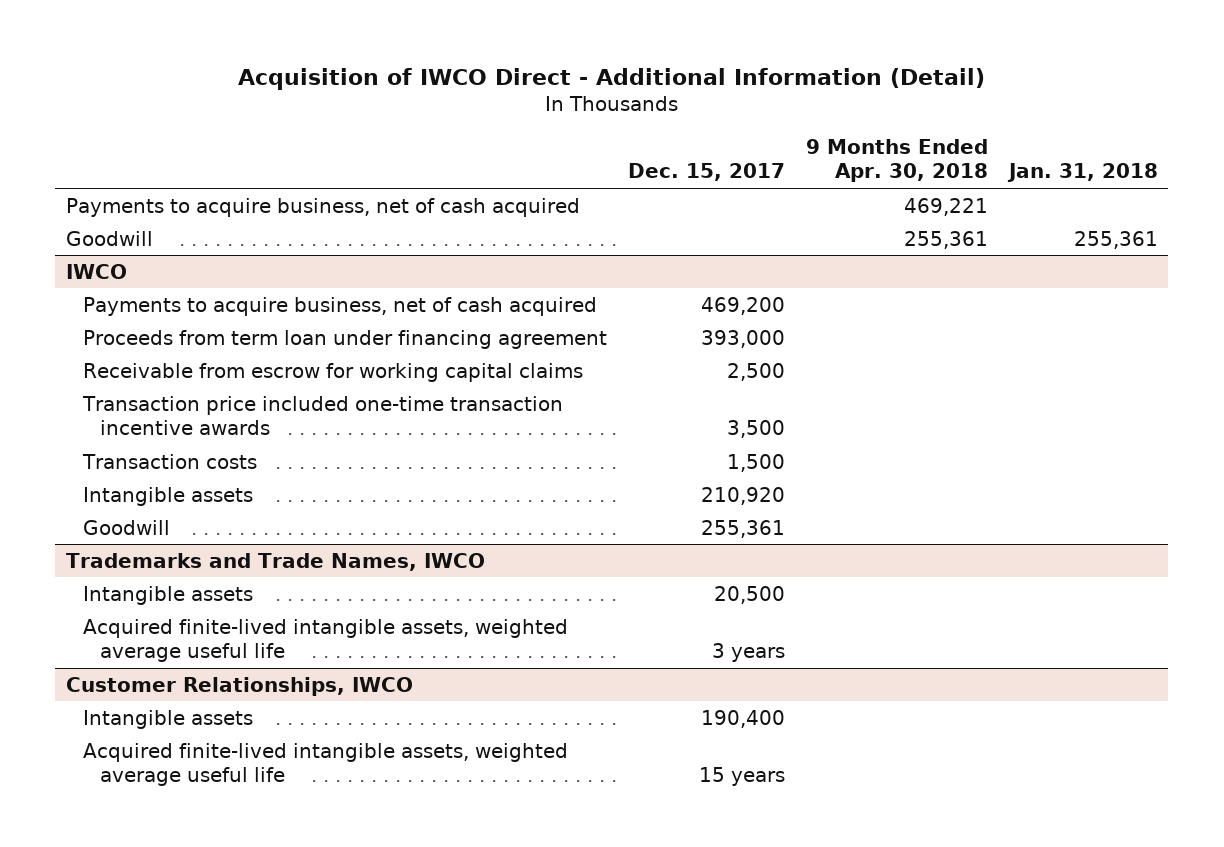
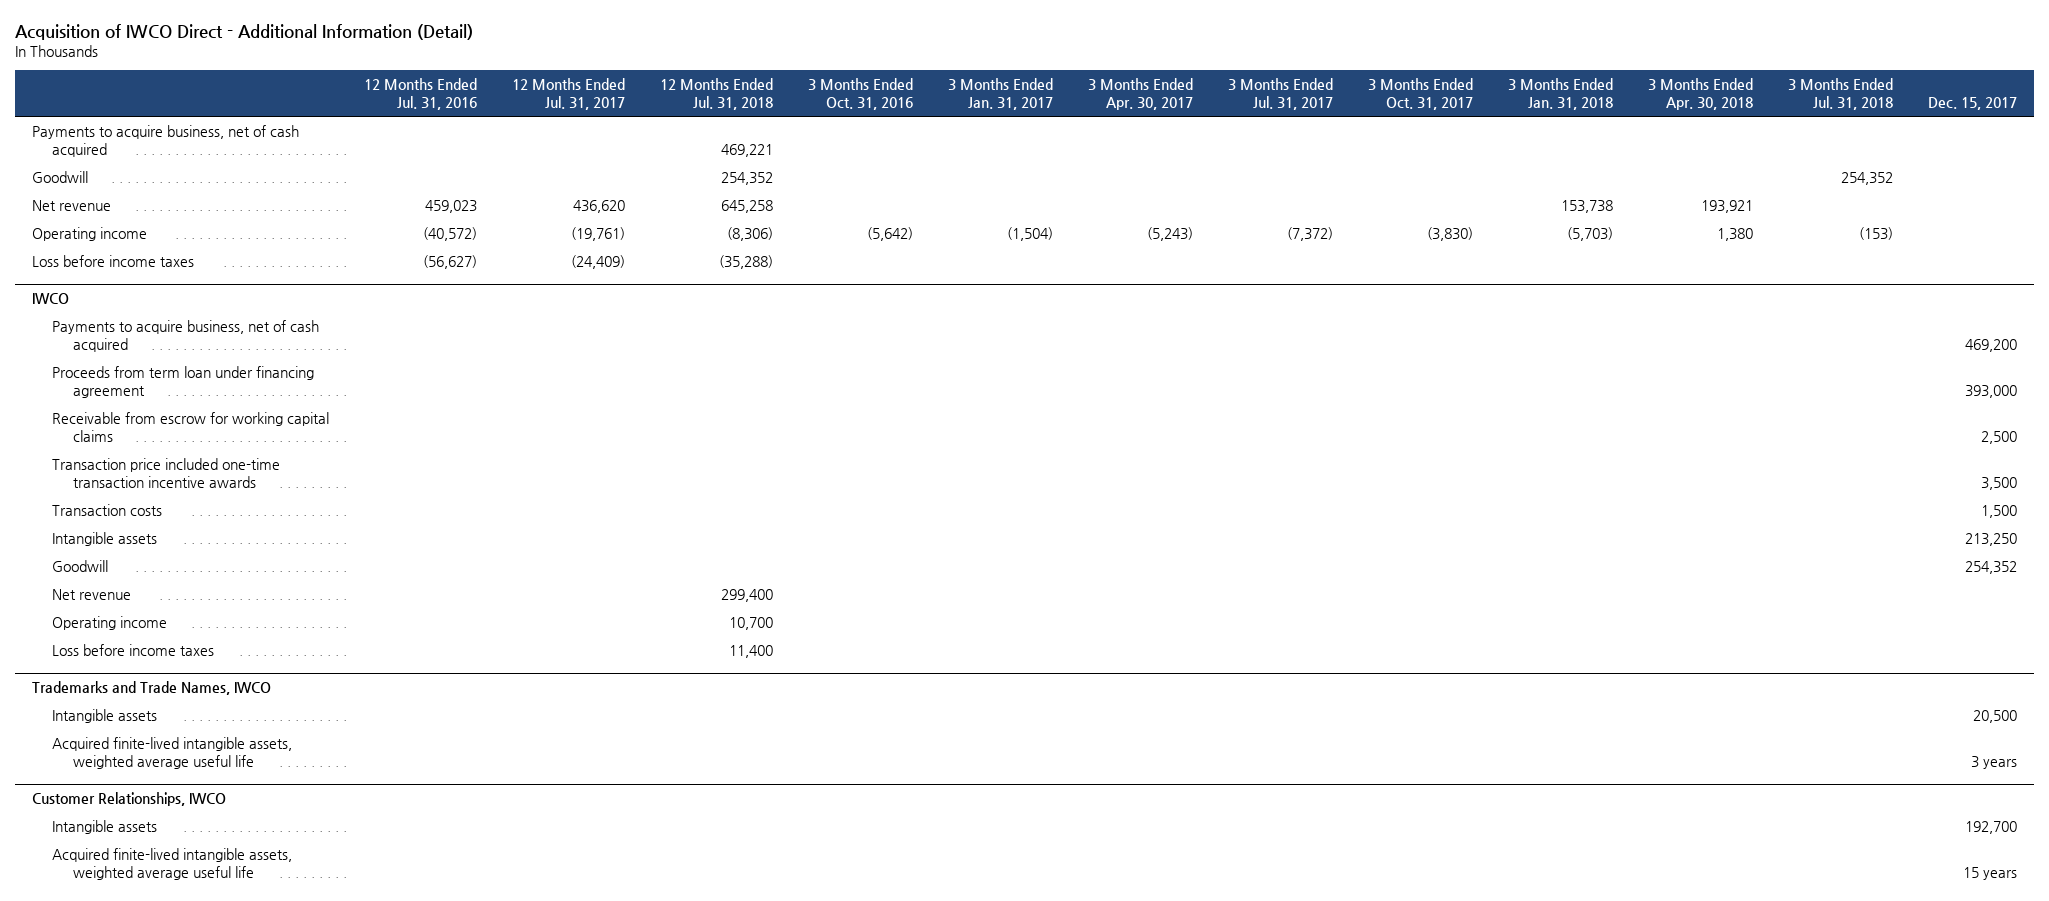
- | Dec. 15, 2017 | 9 Months Ended Apr. 30, 2018 | Jan. 31, 2018
+ | 12 Months Ended Jul. 31, 2016 | 12 Months Ended Jul. 31, 2017 | 12 Months Ended Jul. 31, 2018 | 3 Months Ended Oct. 31, 2016 | 3 Months Ended Jan. 31, 2017 | 3 Months Ended Apr. 30, 2017 | 3 Months Ended Jul. 31, 2017 | 3 Months Ended Oct. 31, 2017 | 3 Months Ended Jan. 31, 2018 | 3 Months Ended Apr. 30, 2018 | 3 Months Ended Jul. 31, 2018 | Dec. 15, 2017
+ Net revenue | 459,023 | 436,620 | 645,258 | | | | | | 153,738 | 193,921 | |
+ Operating income | (40,572) | (19,761) | (8,306) | (5,642) | (1,504) | (5,243) | (7,372) | (3,830) | (5,703) | 1,380 | (153) |
+ Loss before income taxes | (56,627) | (24,409) | (35,288) | | | | | | | | |
@ IWCO
- Intangible assets | 210,920 | |
- Goodwill | 255,361 | |
+ Intangible assets | | | | | | | | | | | | 213,250
+ Goodwill | | | | | | | | | | | | 254,352
+ Net revenue | | | 299,400 | | | | | | | | |
+ Operating income | | | 10,700 | | | | | | | | |
+ Loss before income taxes | | | 11,400 | | | | | | | | |
@ Customer Relationships, IWCO
- Intangible assets | 190,400 | |
+ Intangible assets | | | | | | | | | | | | 192,700

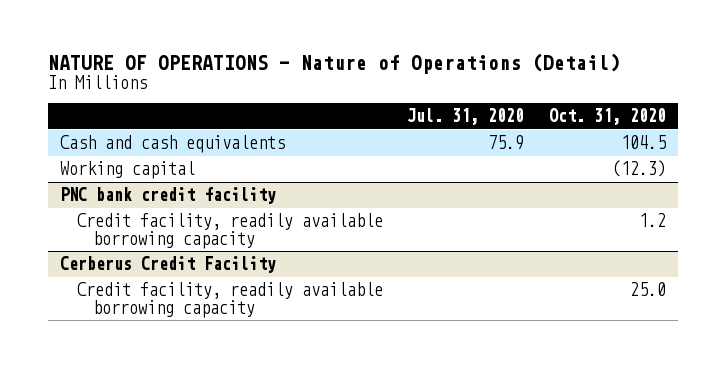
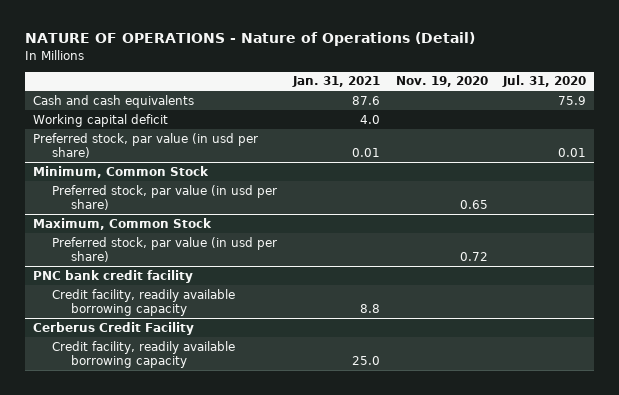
- | Jul. 31, 2020 | Oct. 31, 2020
+ | Jan. 31, 2021 | Nov. 19, 2020 | Jul. 31, 2020
- Working capital | | (12.3)
+ Working capital deficit | 4.0 | |
+ Preferred stock, par value (in usd per share) | 0.01 | | 0.01
+ Minimum, Common Stock
+ Preferred stock, par value (in usd per share) | | 0.65 |
+ Maximum, Common Stock
+ Preferred stock, par value (in usd per share) | | 0.72 |

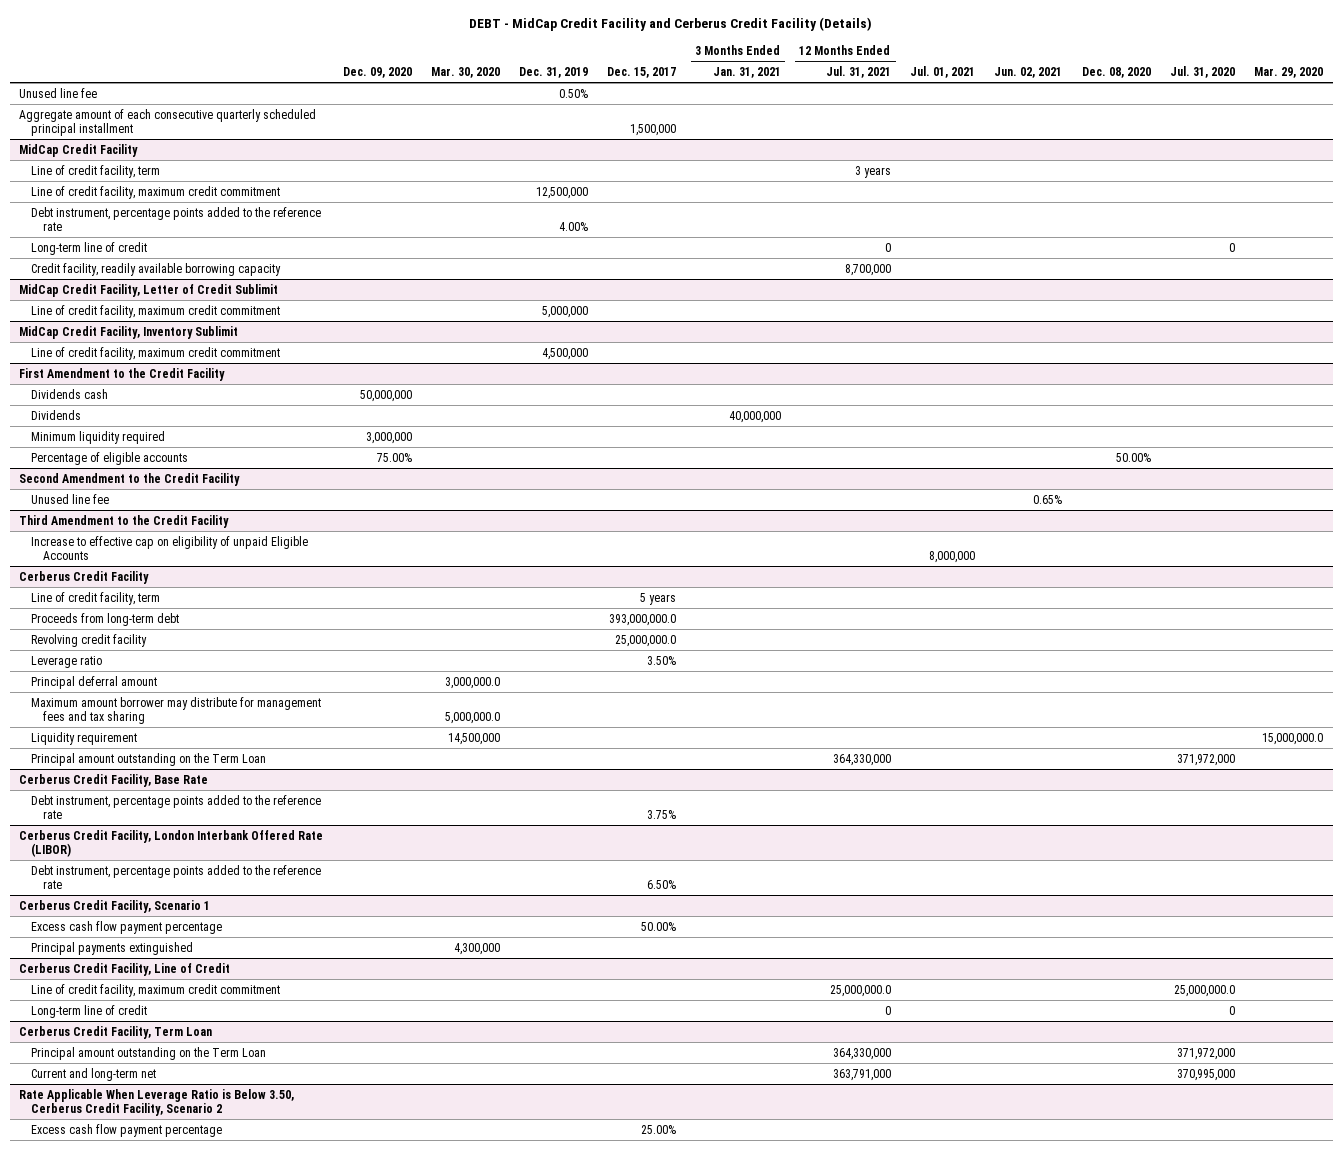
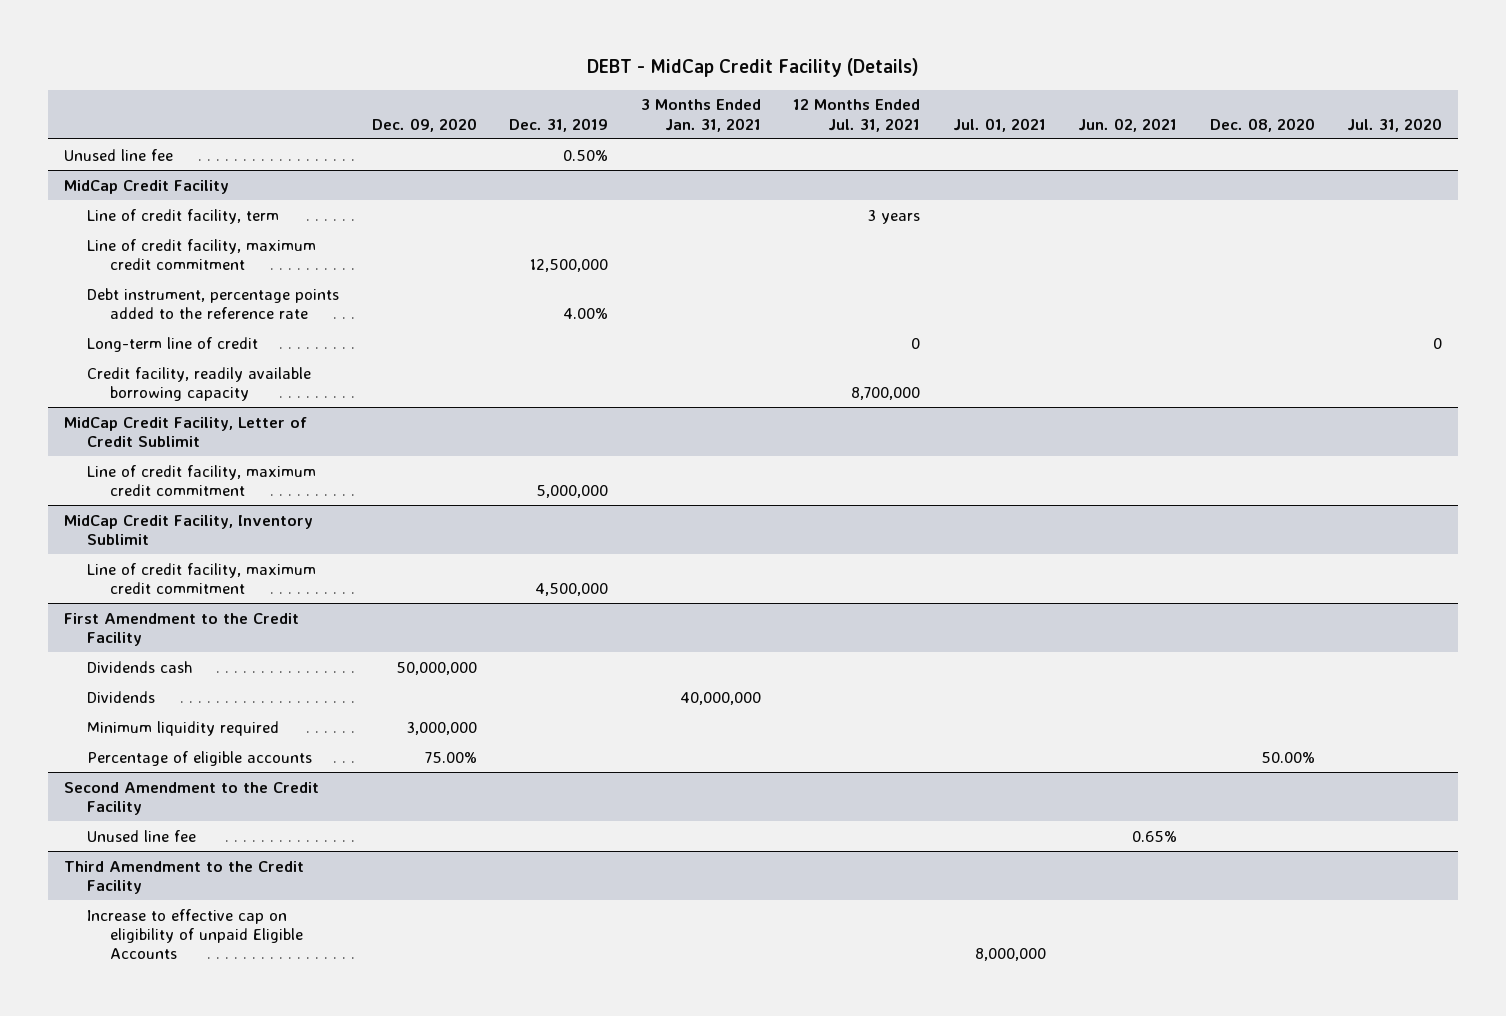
- DEBT - MidCap Credit Facility and Cerberus Credit Facility (Details)
+ DEBT - MidCap Credit Facility (Details)
- | Dec. 09, 2020 | Mar. 30, 2020 | Dec. 31, 2019 | Dec. 15, 2017 | 3 Months Ended Jan. 31, 2021 | 12 Months Ended Jul. 31, 2021 | Jul. 01, 2021 | Jun. 02, 2021 | Dec. 08, 2020 | Jul. 31, 2020 | Mar. 29, 2020
+ | Dec. 09, 2020 | Dec. 31, 2019 | 3 Months Ended Jan. 31, 2021 | 12 Months Ended Jul. 31, 2021 | Jul. 01, 2021 | Jun. 02, 2021 | Dec. 08, 2020 | Jul. 31, 2020
- Aggregate amount of each consecutive quarterly scheduled principal installment | | | | 1,500,000 | | | | | | |
- Cerberus Credit Facility
- Line of credit facility, term | | | | 5 years | | | | | | |
- Proceeds from long-term debt | | | | 393,000,000.0 | | | | | | |
- Revolving credit facility | | | | 25,000,000.0 | | | | | | |
- Leverage ratio | | | | 3.50% | | | | | | |
- Principal deferral amount | | 3,000,000.0 | | | | | | | | |
- Maximum amount borrower may distribute for management fees and tax sharing | | 5,000,000.0 | | | | | | | | |
- Liquidity requirement | | 14,500,000 | | | | | | | | | 15,000,000.0
- Principal amount outstanding on the Term Loan | | | | | | 364,330,000 | | | | 371,972,000 |
- Cerberus Credit Facility, Base Rate
- Debt instrument, percentage points added to the reference rate | | | | 3.75% | | | | | | |
- Cerberus Credit Facility, London Interbank Offered Rate (LIBOR)
- Debt instrument, percentage points added to the reference rate | | | | 6.50% | | | | | | |
- Cerberus Credit Facility, Scenario 1
- Excess cash flow payment percentage | | | | 50.00% | | | | | | |
- Principal payments extinguished | | 4,300,000 | | | | | | | | |
- Cerberus Credit Facility, Line of Credit
- Line of credit facility, maximum credit commitment | | | | | | 25,000,000.0 | | | | 25,000,000.0 |
- Long-term line of credit | | | | | | 0 | | | | 0 |
- Cerberus Credit Facility, Term Loan
- Principal amount outstanding on the Term Loan | | | | | | 364,330,000 | | | | 371,972,000 |
- Current and long-term net | | | | | | 363,791,000 | | | | 370,995,000 |
- Rate Applicable When Leverage Ratio is Below 3.50, Cerberus Credit Facility, Scenario 2
- Excess cash flow payment percentage | | | | 25.00% | | | | | | |

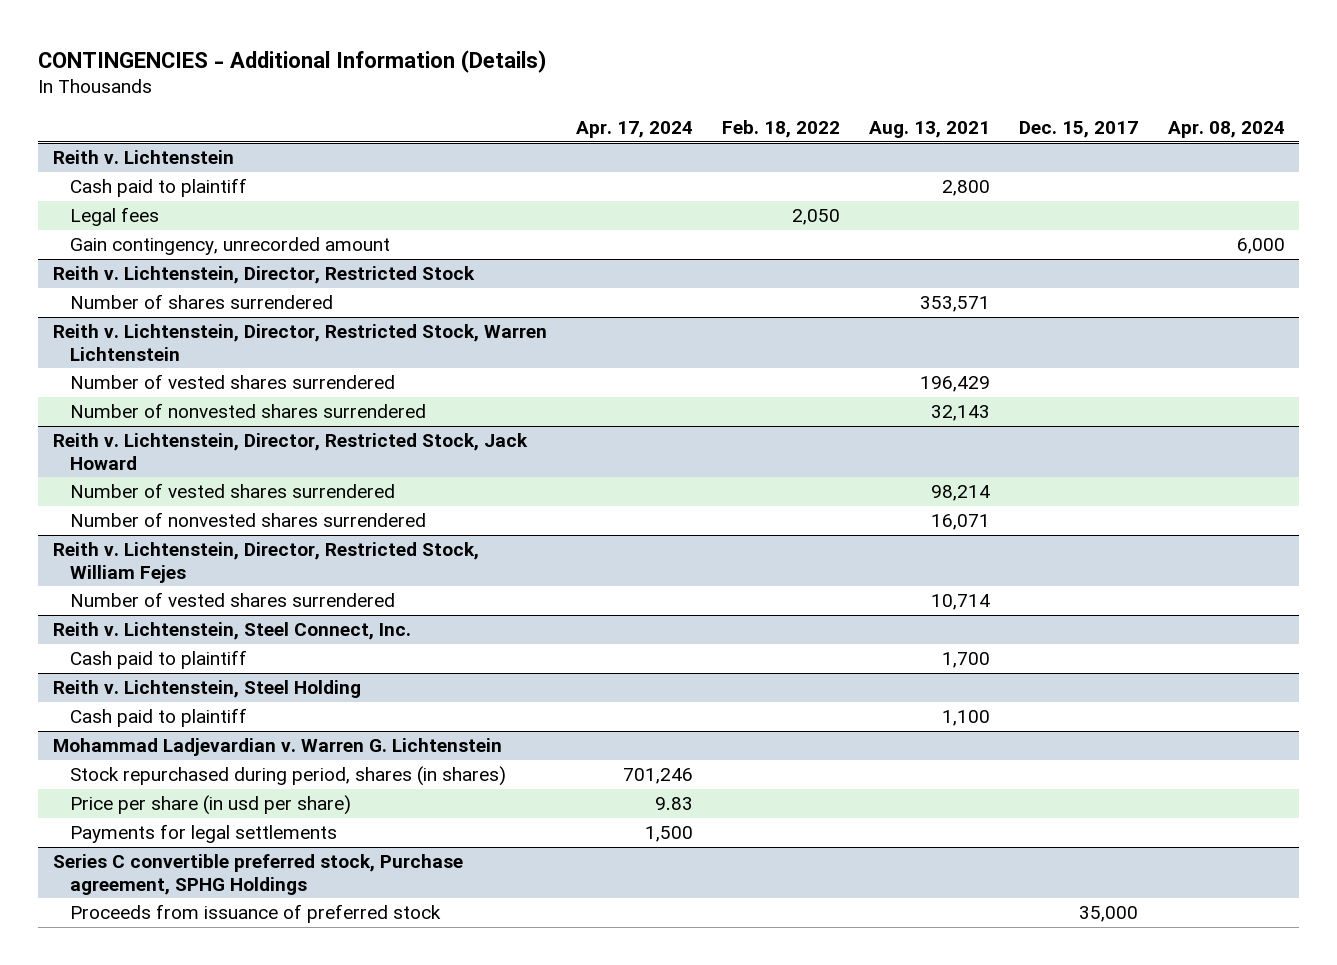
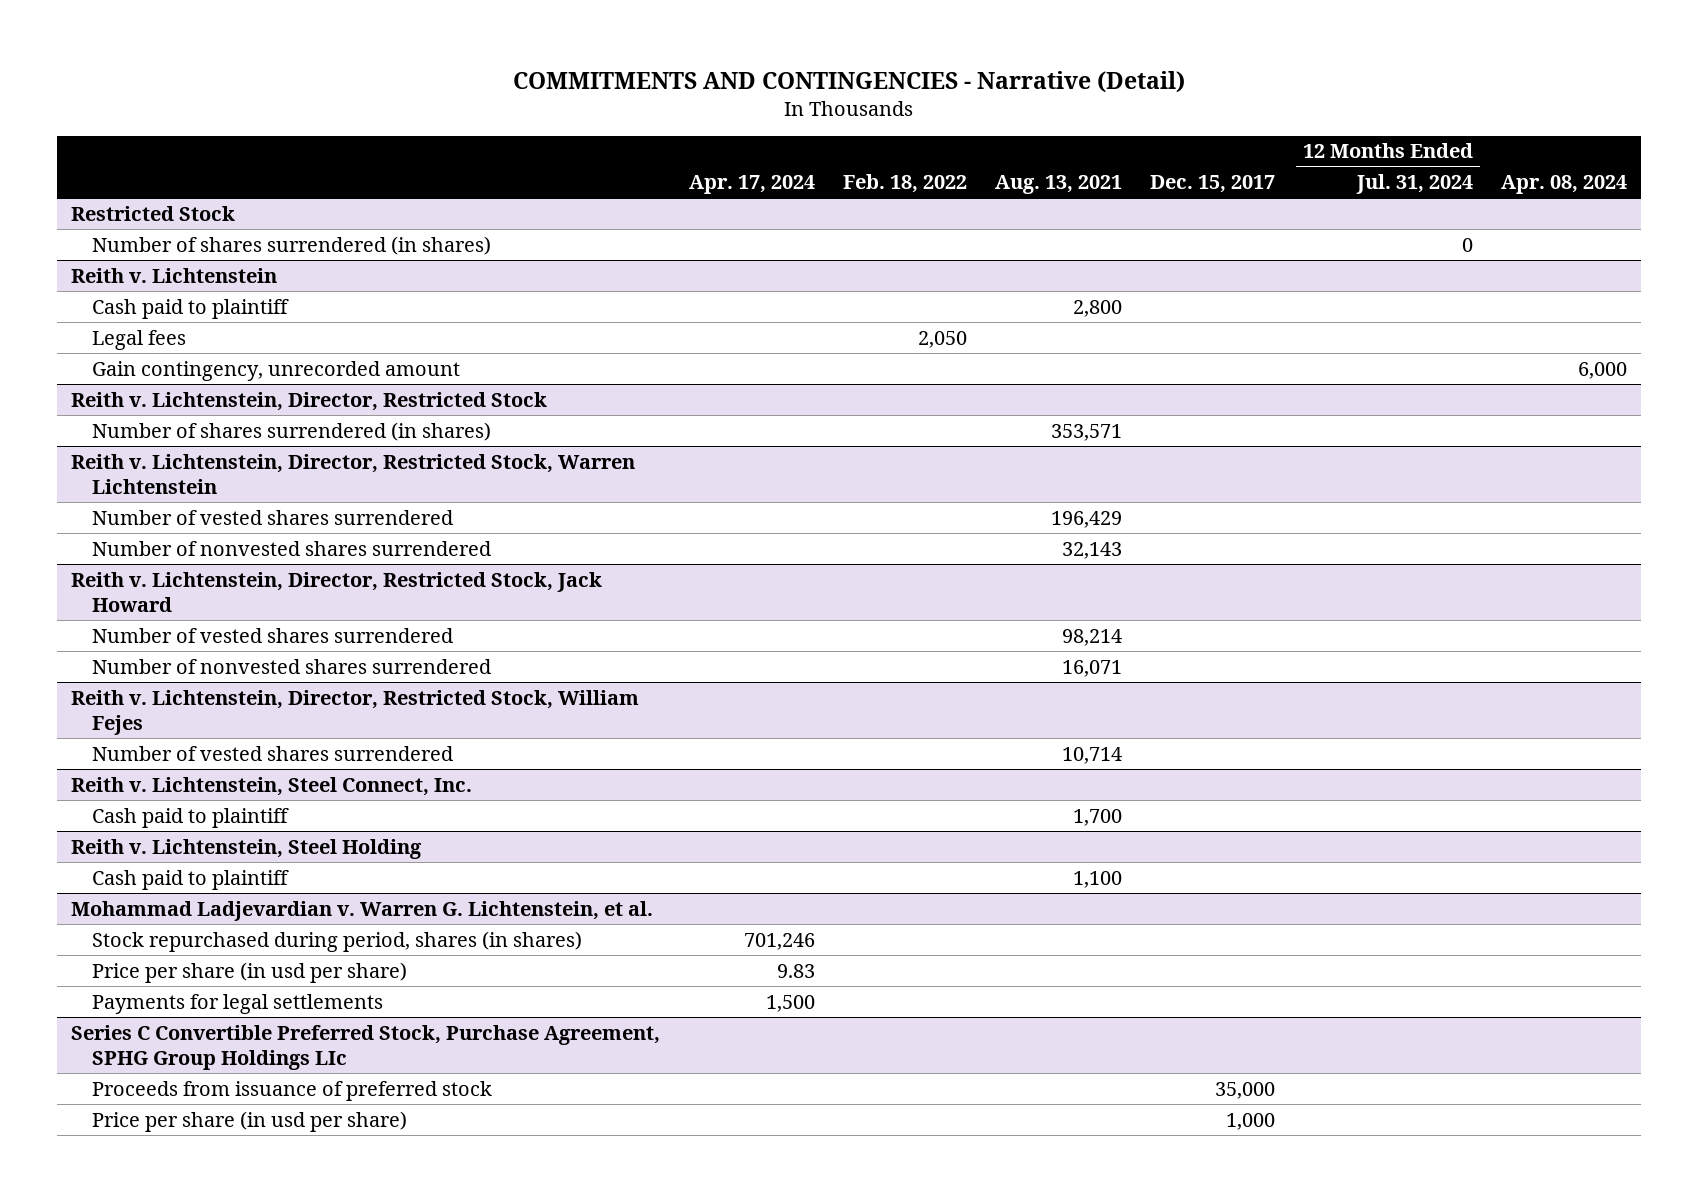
- CONTINGENCIES - Additional Information (Details)
+ COMMITMENTS AND CONTINGENCIES - Narrative (Detail)
- | Apr. 17, 2024 | Feb. 18, 2022 | Aug. 13, 2021 | Dec. 15, 2017 | Apr. 08, 2024
+ | Apr. 17, 2024 | Feb. 18, 2022 | Aug. 13, 2021 | Dec. 15, 2017 | 12 Months Ended Jul. 31, 2024 | Apr. 08, 2024
+ Restricted Stock
+ Number of shares surrendered (in shares) | | | | | 0 |
@ Reith v. Lichtenstein, Director, Restricted Stock
- Number of shares surrendered | | | 353,571 | |
+ Number of shares surrendered (in shares) | | | 353,571 | | |
- Mohammad Ladjevardian v. Warren G. Lichtenstein
+ Mohammad Ladjevardian v. Warren G. Lichtenstein, et al.
- Series C convertible preferred stock, Purchase agreement, SPHG Holdings
+ Series C Convertible Preferred Stock, Purchase Agreement, SPHG Group Holdings LIc
+ Price per share (in usd per share) | | | | 1,000 | |

